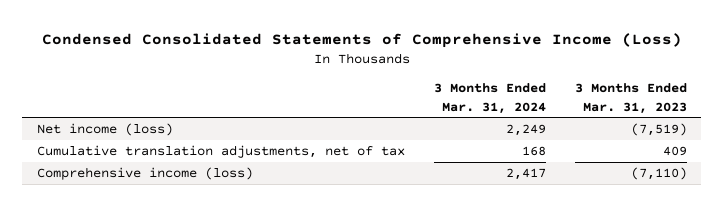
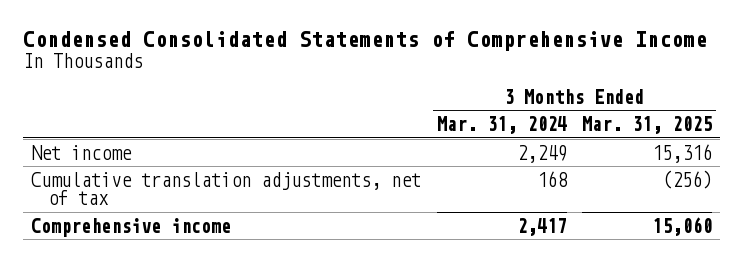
- Condensed Consolidated Statements of Comprehensive Income (Loss)
+ Condensed Consolidated Statements of Comprehensive Income
- | 3 Months Ended Mar. 31, 2024 | 3 Months Ended Mar. 31, 2023
+ | 3 Months Ended Mar. 31, 2024 | 3 Months Ended Mar. 31, 2025
- Net income (loss) | 2,249 | (7,519)
+ Net income | 2,249 | 15,316
- Comprehensive income (loss) | 2,417 | (7,110)
+ Comprehensive income | 2,417 | 15,060

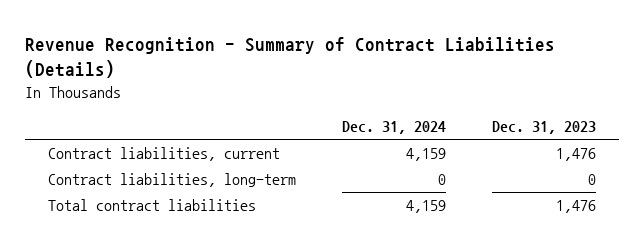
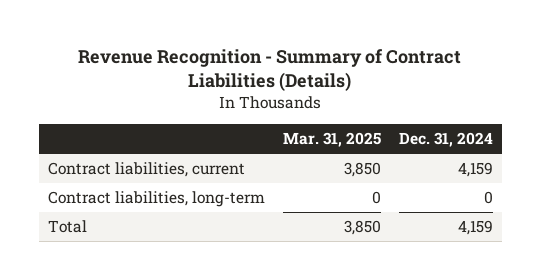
- | Dec. 31, 2024 | Dec. 31, 2023
+ | Mar. 31, 2025 | Dec. 31, 2024
- Total contract liabilities | 4,159 | 1,476
+ Total | 3,850 | 4,159

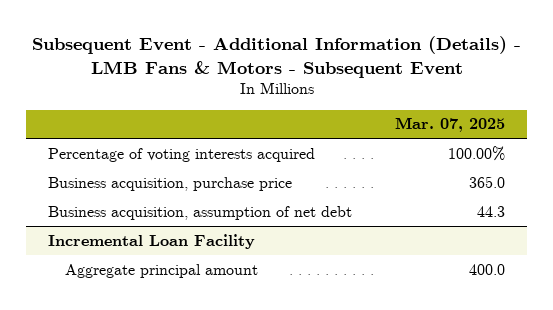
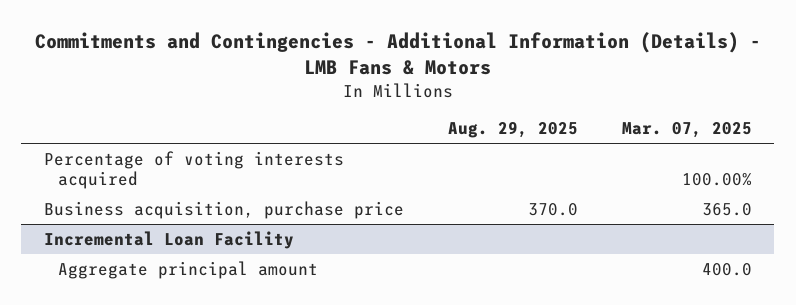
- Subsequent Event - Additional Information (Details) - LMB Fans & Motors - Subsequent Event
+ Commitments and Contingencies - Additional Information (Details) - LMB Fans & Motors
- | Mar. 07, 2025
+ | Aug. 29, 2025 | Mar. 07, 2025
- Business acquisition, assumption of net debt | 44.3

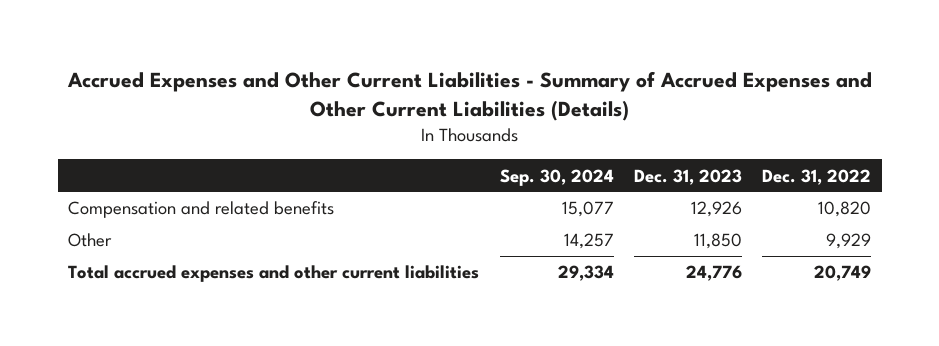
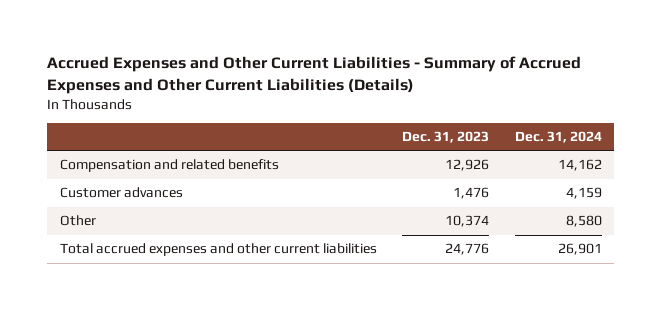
- | Sep. 30, 2024 | Dec. 31, 2023 | Dec. 31, 2022
+ | Dec. 31, 2023 | Dec. 31, 2024
- Other | 14,257 | 11,850 | 9,929
+ Customer advances | 1,476 | 4,159
+ Other | 10,374 | 8,580

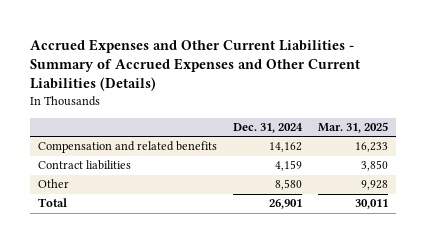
- | Dec. 31, 2023 | Dec. 31, 2024
+ | Dec. 31, 2024 | Mar. 31, 2025
- Customer advances | 1,476 | 4,159
+ Contract liabilities | 4,159 | 3,850
- Total accrued expenses and other current liabilities | 24,776 | 26,901
+ Total | 26,901 | 30,011

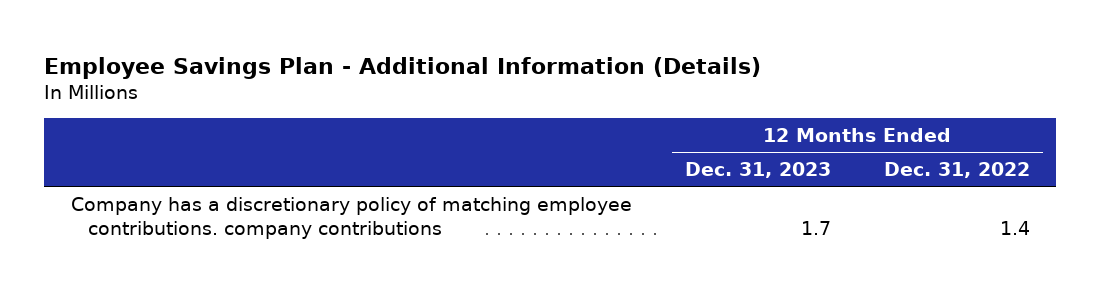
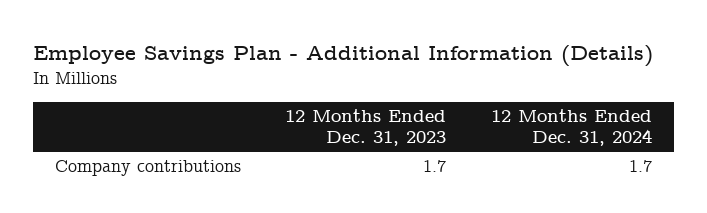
- | 12 Months Ended Dec. 31, 2023 | 12 Months Ended Dec. 31, 2022
+ | 12 Months Ended Dec. 31, 2023 | 12 Months Ended Dec. 31, 2024
- Company has a discretionary policy of matching employee contributions. company contributions | 1.7 | 1.4
+ Company contributions | 1.7 | 1.7

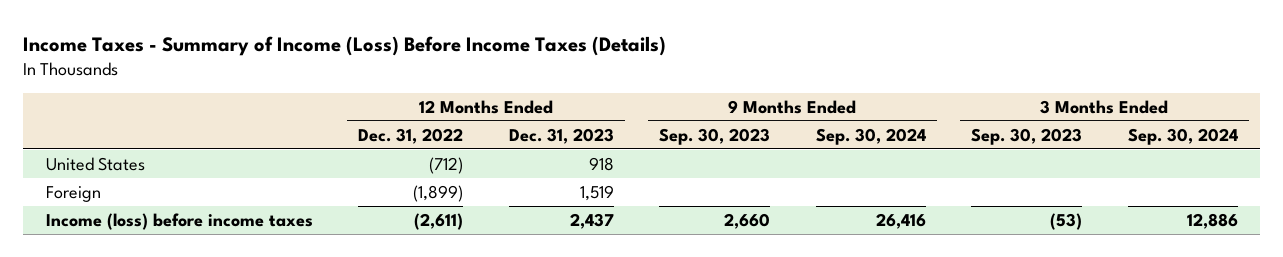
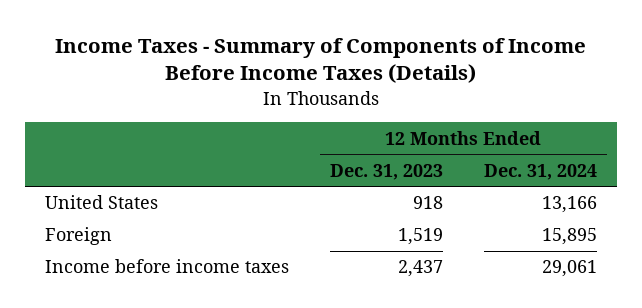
- Income Taxes - Summary of Income (Loss) Before Income Taxes (Details)
+ Income Taxes - Summary of Components of Income Before Income Taxes (Details)
- | 12 Months Ended Dec. 31, 2022 | 12 Months Ended Dec. 31, 2023 | 9 Months Ended Sep. 30, 2023 | 9 Months Ended Sep. 30, 2024 | 3 Months Ended Sep. 30, 2023 | 3 Months Ended Sep. 30, 2024
+ | 12 Months Ended Dec. 31, 2023 | 12 Months Ended Dec. 31, 2024
- Income (loss) before income taxes | (2,611) | 2,437 | 2,660 | 26,416 | (53) | 12,886
+ Income before income taxes | 2,437 | 29,061

